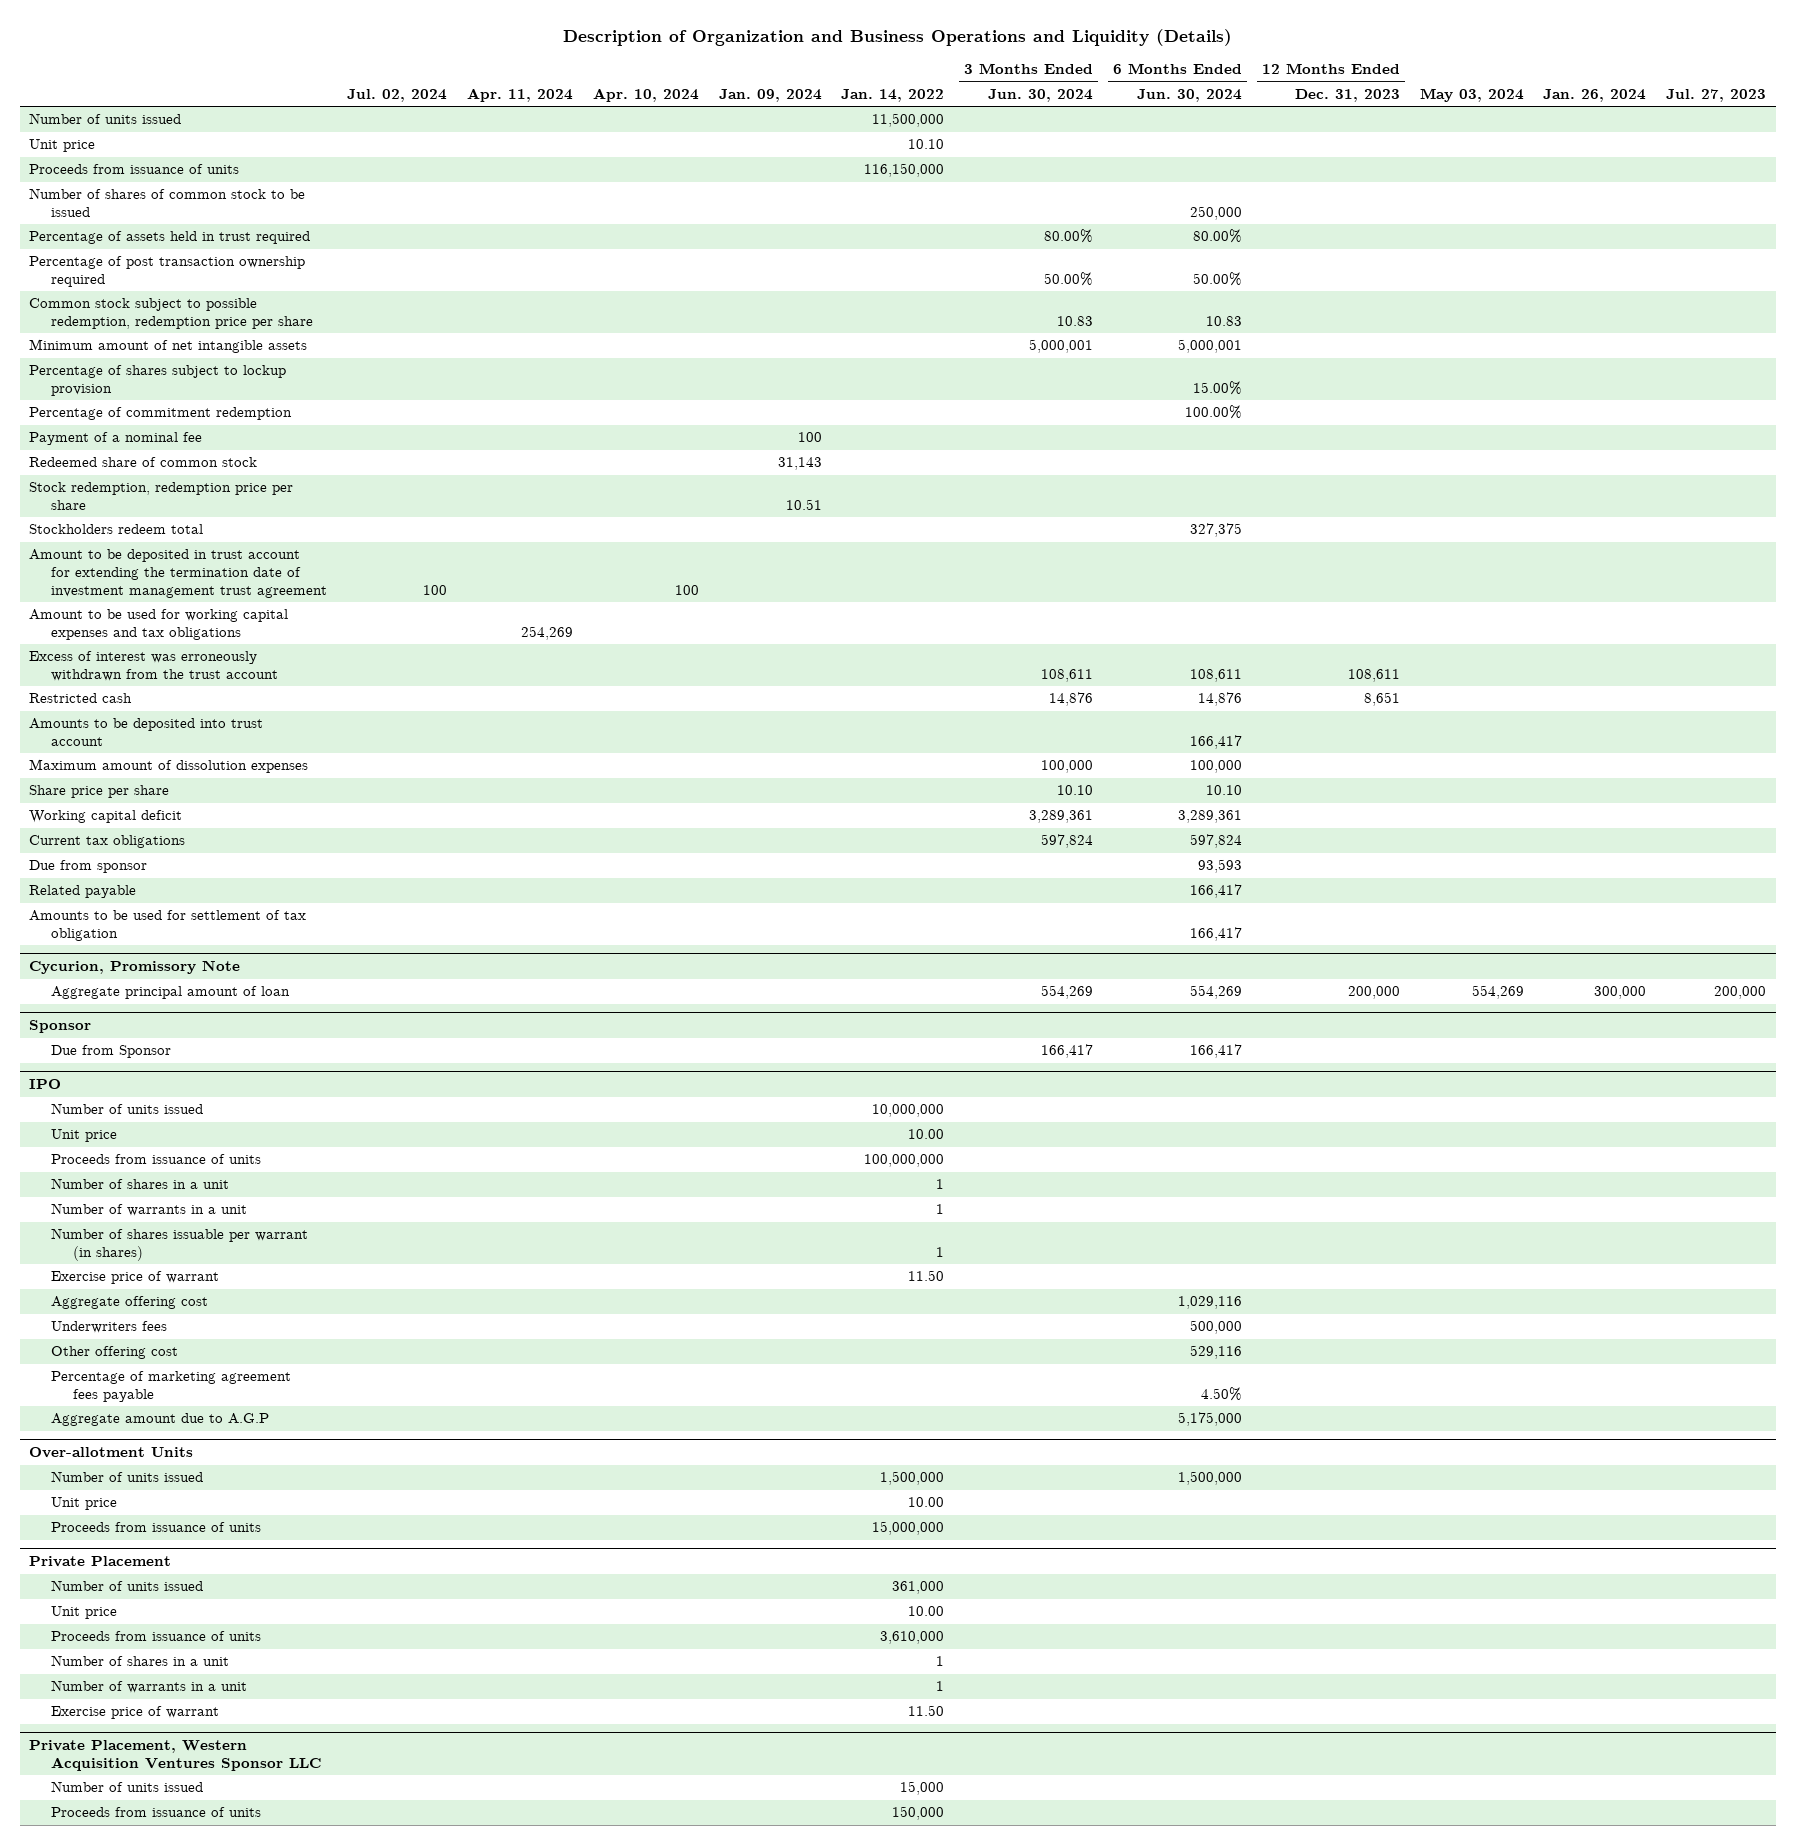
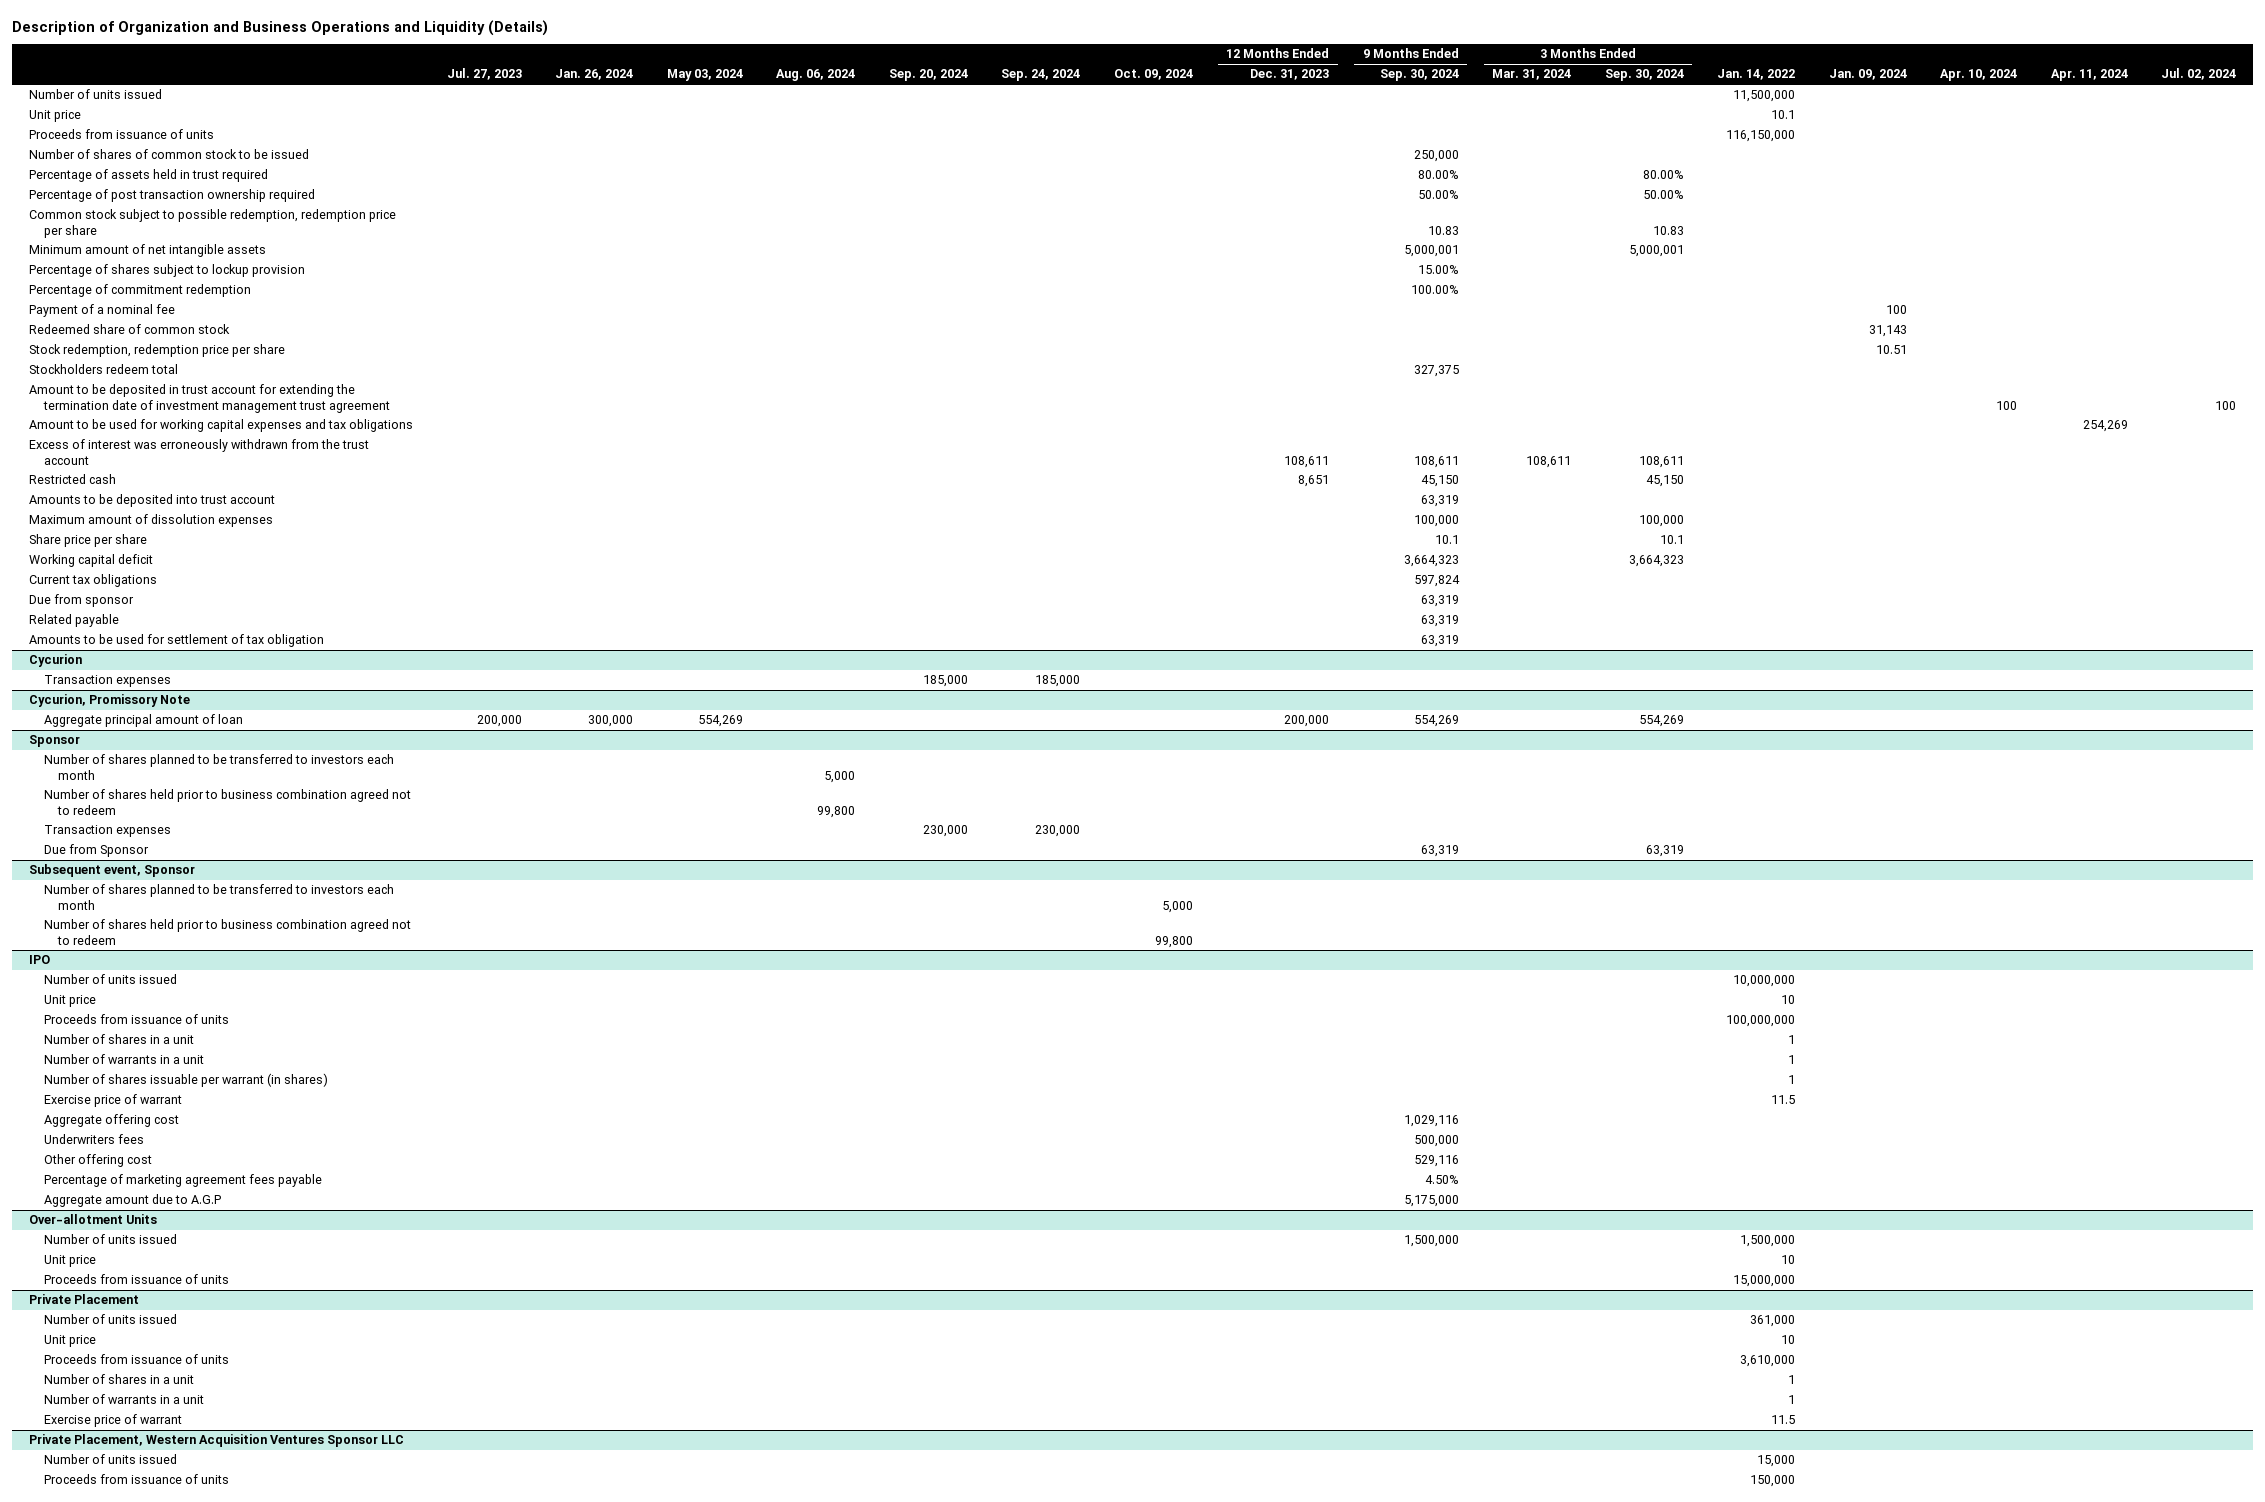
- | Jul. 02, 2024 | Apr. 11, 2024 | Apr. 10, 2024 | Jan. 09, 2024 | Jan. 14, 2022 | 3 Months Ended Jun. 30, 2024 | 6 Months Ended Jun. 30, 2024 | 12 Months Ended Dec. 31, 2023 | May 03, 2024 | Jan. 26, 2024 | Jul. 27, 2023
+ | Jul. 27, 2023 | Jan. 26, 2024 | May 03, 2024 | Aug. 06, 2024 | Sep. 20, 2024 | Sep. 24, 2024 | Oct. 09, 2024 | 12 Months Ended Dec. 31, 2023 | 9 Months Ended Sep. 30, 2024 | 3 Months Ended Mar. 31, 2024 | 3 Months Ended Sep. 30, 2024 | Jan. 14, 2022 | Jan. 09, 2024 | Apr. 10, 2024 | Apr. 11, 2024 | Jul. 02, 2024
- Unit price | | | | | 10.10 | | | | | |
+ Unit price | | | | | | | | | | | | 10.1 | | | |
+ Cycurion
+ Transaction expenses | | | | | 185,000 | 185,000 | | | | | | | | | |
@ Sponsor
+ Number of shares planned to be transferred to investors each month | | | | 5,000 | | | | | | | | | | | |
+ Number of shares held prior to business combination agreed not to redeem | | | | 99,800 | | | | | | | | | | | |
+ Transaction expenses | | | | | 230,000 | 230,000 | | | | | | | | | |
+ Subsequent event, Sponsor
+ Number of shares planned to be transferred to investors each month | | | | | | | 5,000 | | | | | | | | |
+ Number of shares held prior to business combination agreed not to redeem | | | | | | | 99,800 | | | | | | | | |
@ IPO
- Unit price | | | | | 10.00 | | | | | |
+ Unit price | | | | | | | | | | | | 10 | | | |
- Exercise price of warrant | | | | | 11.50 | | | | | |
+ Exercise price of warrant | | | | | | | | | | | | 11.5 | | | |
@ Over-allotment Units
- Unit price | | | | | 10.00 | | | | | |
+ Unit price | | | | | | | | | | | | 10 | | | |
@ Private Placement
- Unit price | | | | | 10.00 | | | | | |
+ Unit price | | | | | | | | | | | | 10 | | | |
- Exercise price of warrant | | | | | 11.50 | | | | | |
+ Exercise price of warrant | | | | | | | | | | | | 11.5 | | | |

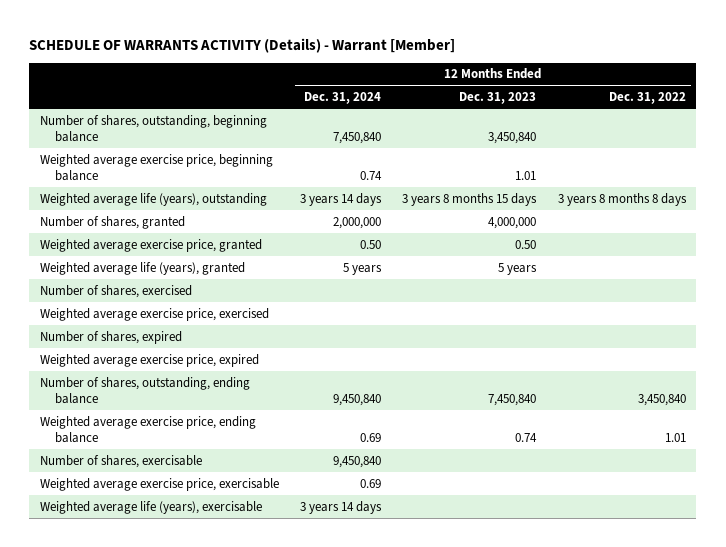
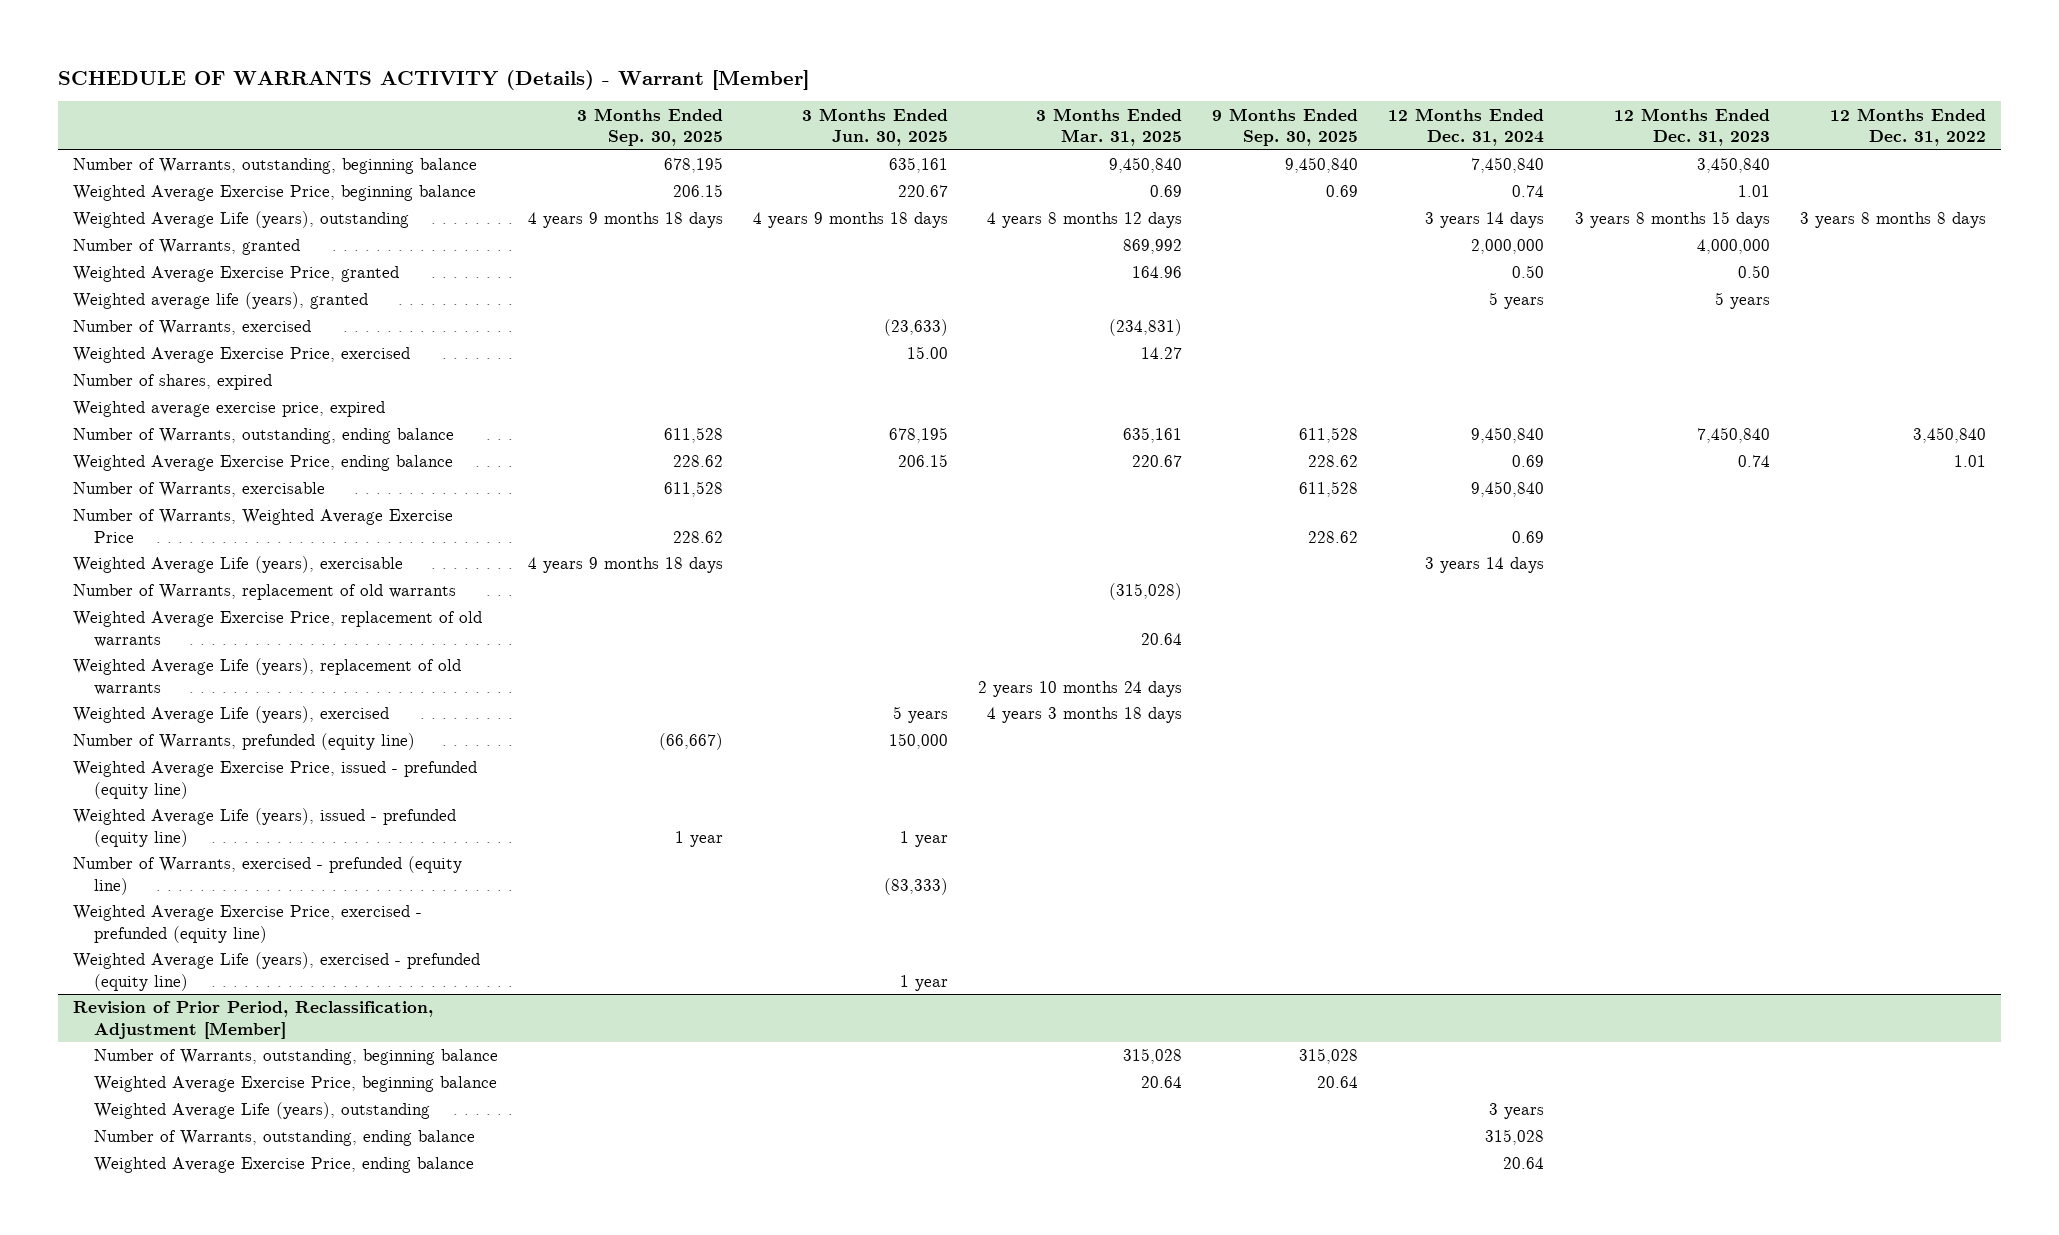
- | 12 Months Ended Dec. 31, 2024 | 12 Months Ended Dec. 31, 2023 | 12 Months Ended Dec. 31, 2022
+ | 3 Months Ended Sep. 30, 2025 | 3 Months Ended Jun. 30, 2025 | 3 Months Ended Mar. 31, 2025 | 9 Months Ended Sep. 30, 2025 | 12 Months Ended Dec. 31, 2024 | 12 Months Ended Dec. 31, 2023 | 12 Months Ended Dec. 31, 2022
- Number of shares, outstanding, beginning balance | 7,450,840 | 3,450,840 |
- Weighted average exercise price, beginning balance | 0.74 | 1.01 |
- Weighted average life (years), outstanding | 3 years 14 days | 3 years 8 months 15 days | 3 years 8 months 8 days
- Number of shares, granted | 2,000,000 | 4,000,000 |
- Weighted average exercise price, granted | 0.50 | 0.50 |
+ Number of Warrants, outstanding, beginning balance | 678,195 | 635,161 | 9,450,840 | 9,450,840 | 7,450,840 | 3,450,840 |
+ Weighted Average Exercise Price, beginning balance | 206.15 | 220.67 | 0.69 | 0.69 | 0.74 | 1.01 |
+ Weighted Average Life (years), outstanding | 4 years 9 months 18 days | 4 years 9 months 18 days | 4 years 8 months 12 days | | 3 years 14 days | 3 years 8 months 15 days | 3 years 8 months 8 days
+ Number of Warrants, granted | | | 869,992 | | 2,000,000 | 4,000,000 |
+ Weighted Average Exercise Price, granted | | | 164.96 | | 0.50 | 0.50 |
- Number of shares, exercised
- Weighted average exercise price, exercised
+ Number of Warrants, exercised | | (23,633) | (234,831) | | | |
+ Weighted Average Exercise Price, exercised | | 15.00 | 14.27 | | | |
- Number of shares, outstanding, ending balance | 9,450,840 | 7,450,840 | 3,450,840
- Weighted average exercise price, ending balance | 0.69 | 0.74 | 1.01
- Number of shares, exercisable | 9,450,840 | |
- Weighted average exercise price, exercisable | 0.69 | |
- Weighted average life (years), exercisable | 3 years 14 days | |
+ Number of Warrants, outstanding, ending balance | 611,528 | 678,195 | 635,161 | 611,528 | 9,450,840 | 7,450,840 | 3,450,840
+ Weighted Average Exercise Price, ending balance | 228.62 | 206.15 | 220.67 | 228.62 | 0.69 | 0.74 | 1.01
+ Number of Warrants, exercisable | 611,528 | | | 611,528 | 9,450,840 | |
+ Number of Warrants, Weighted Average Exercise Price | 228.62 | | | 228.62 | 0.69 | |
+ Weighted Average Life (years), exercisable | 4 years 9 months 18 days | | | | 3 years 14 days | |
+ Number of Warrants, replacement of old warrants | | | (315,028) | | | |
+ Weighted Average Exercise Price, replacement of old warrants | | | 20.64 | | | |
+ Weighted Average Life (years), replacement of old warrants | | | 2 years 10 months 24 days | | | |
+ Weighted Average Life (years), exercised | | 5 years | 4 years 3 months 18 days | | | |
+ Number of Warrants, prefunded (equity line) | (66,667) | 150,000 | | | | |
+ Weighted Average Exercise Price, issued - prefunded (equity line)
+ Weighted Average Life (years), issued - prefunded (equity line) | 1 year | 1 year | | | | |
+ Number of Warrants, exercised - prefunded (equity line) | | (83,333) | | | | |
+ Weighted Average Exercise Price, exercised - prefunded (equity line)
+ Weighted Average Life (years), exercised - prefunded (equity line) | | 1 year | | | | |
+ Revision of Prior Period, Reclassification, Adjustment [Member]
+ Number of Warrants, outstanding, beginning balance | | | 315,028 | 315,028 | | |
+ Weighted Average Exercise Price, beginning balance | | | 20.64 | 20.64 | | |
+ Weighted Average Life (years), outstanding | | | | | 3 years | |
+ Number of Warrants, outstanding, ending balance | | | | | 315,028 | |
+ Weighted Average Exercise Price, ending balance | | | | | 20.64 | |

